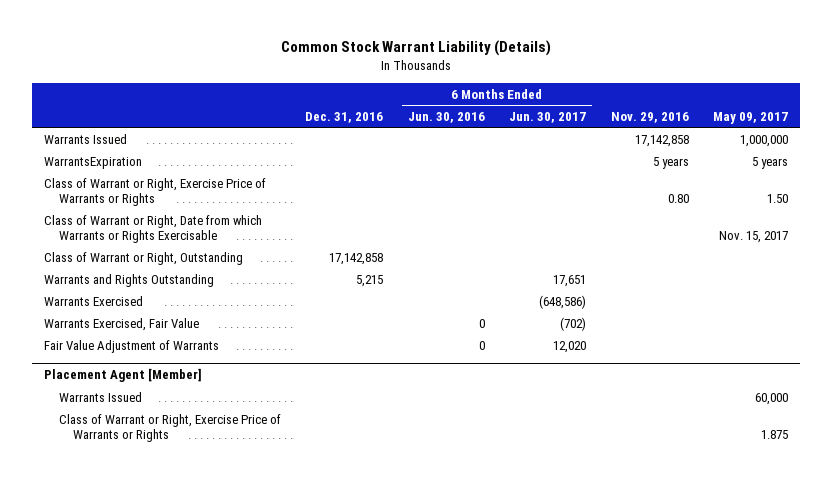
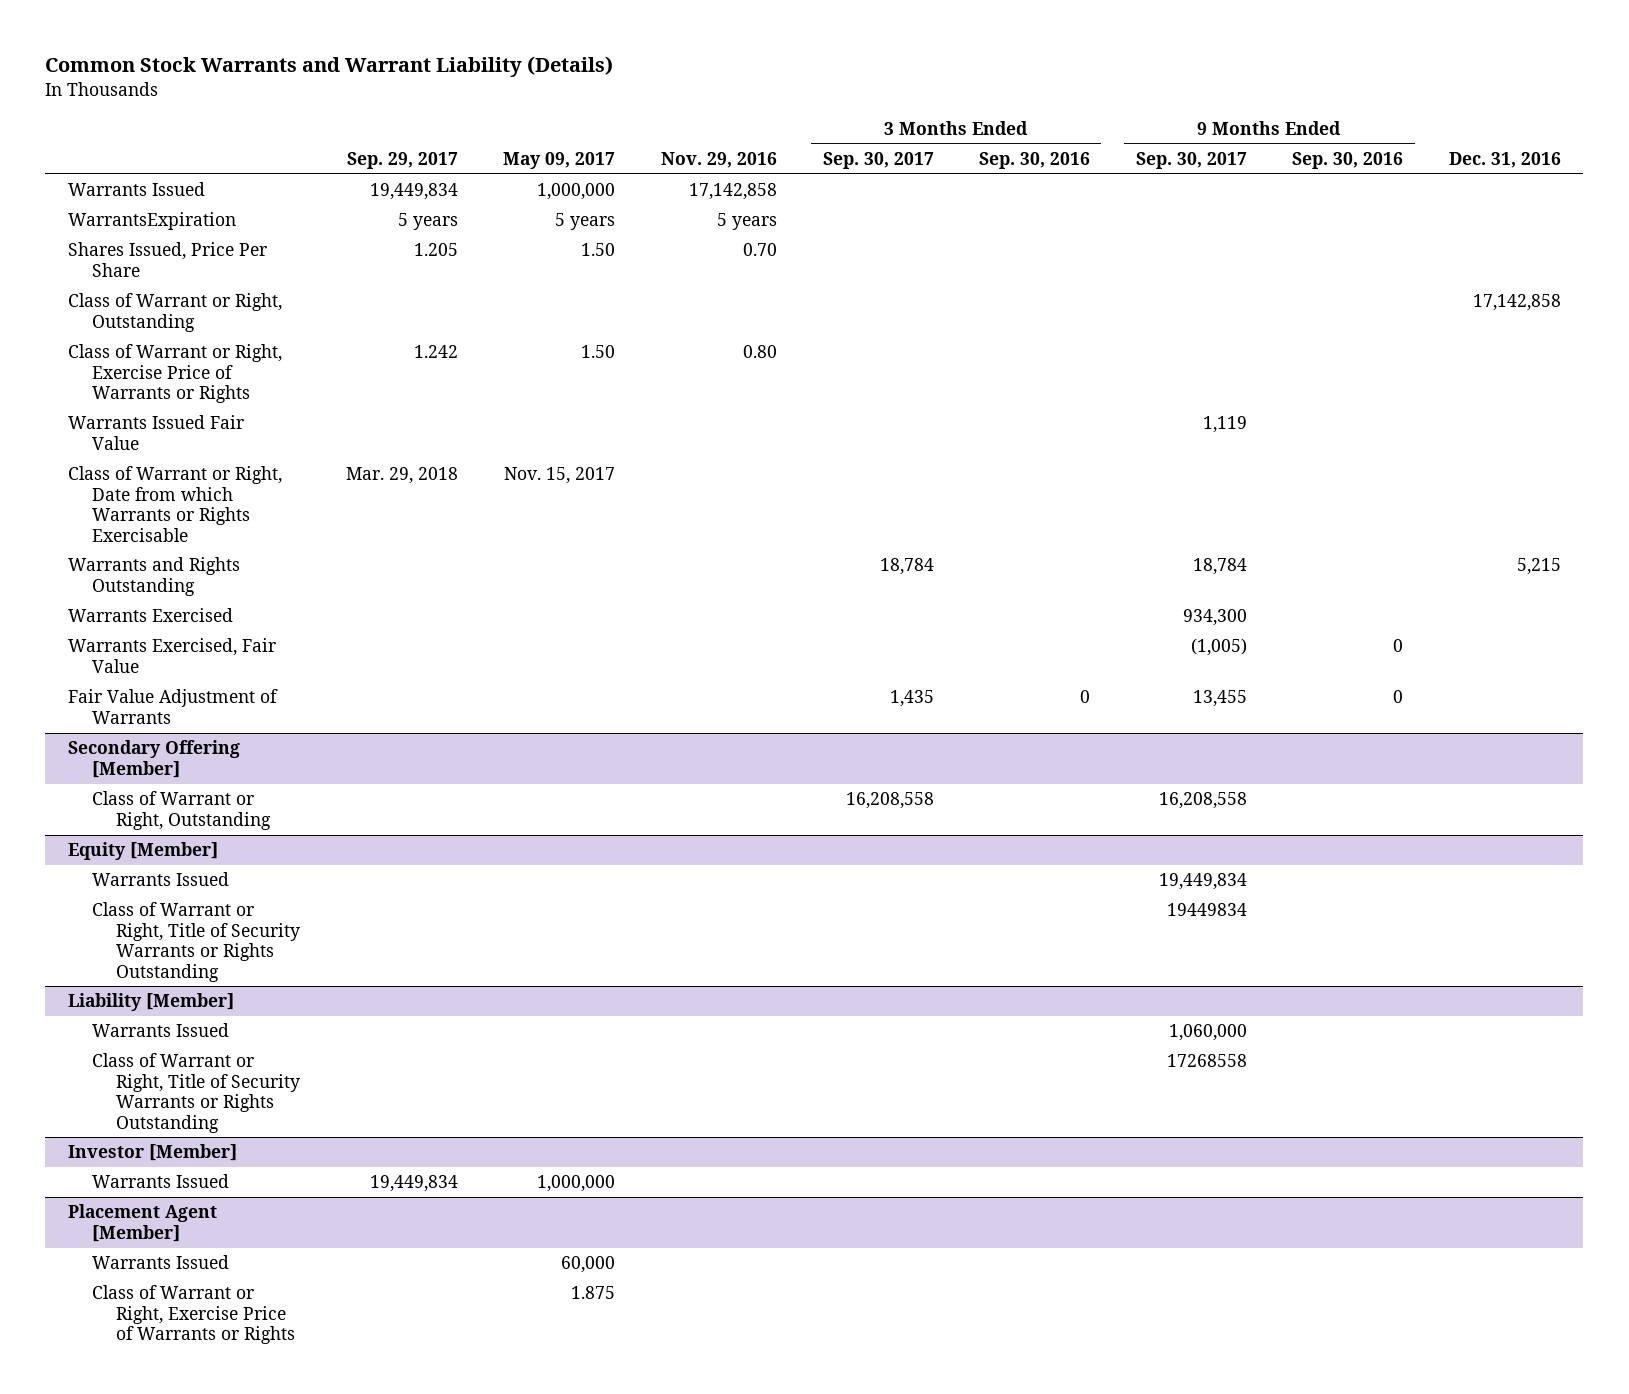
- Common Stock Warrant Liability (Details)
+ Common Stock Warrants and Warrant Liability (Details)
- | Dec. 31, 2016 | 6 Months Ended Jun. 30, 2016 | 6 Months Ended Jun. 30, 2017 | Nov. 29, 2016 | May 09, 2017
+ | Sep. 29, 2017 | May 09, 2017 | Nov. 29, 2016 | 3 Months Ended Sep. 30, 2017 | 3 Months Ended Sep. 30, 2016 | 9 Months Ended Sep. 30, 2017 | 9 Months Ended Sep. 30, 2016 | Dec. 31, 2016
+ Shares Issued, Price Per Share | 1.205 | 1.50 | 0.70 | | | | |
moved up: Class of Warrant or Right, Outstanding | | | | | | | | 17,142,858
+ Warrants Issued Fair Value | | | | | | 1,119 | |
+ Secondary Offering [Member]
+ Class of Warrant or Right, Outstanding | | | | 16,208,558 | | 16,208,558 | |
+ Equity [Member]
+ Warrants Issued | | | | | | 19,449,834 | |
+ Class of Warrant or Right, Title of Security Warrants or Rights Outstanding | | | | | | 19449834 | |
+ Liability [Member]
+ Warrants Issued | | | | | | 1,060,000 | |
+ Class of Warrant or Right, Title of Security Warrants or Rights Outstanding | | | | | | 17268558 | |
+ Investor [Member]
+ Warrants Issued | 19,449,834 | 1,000,000 | | | | | |

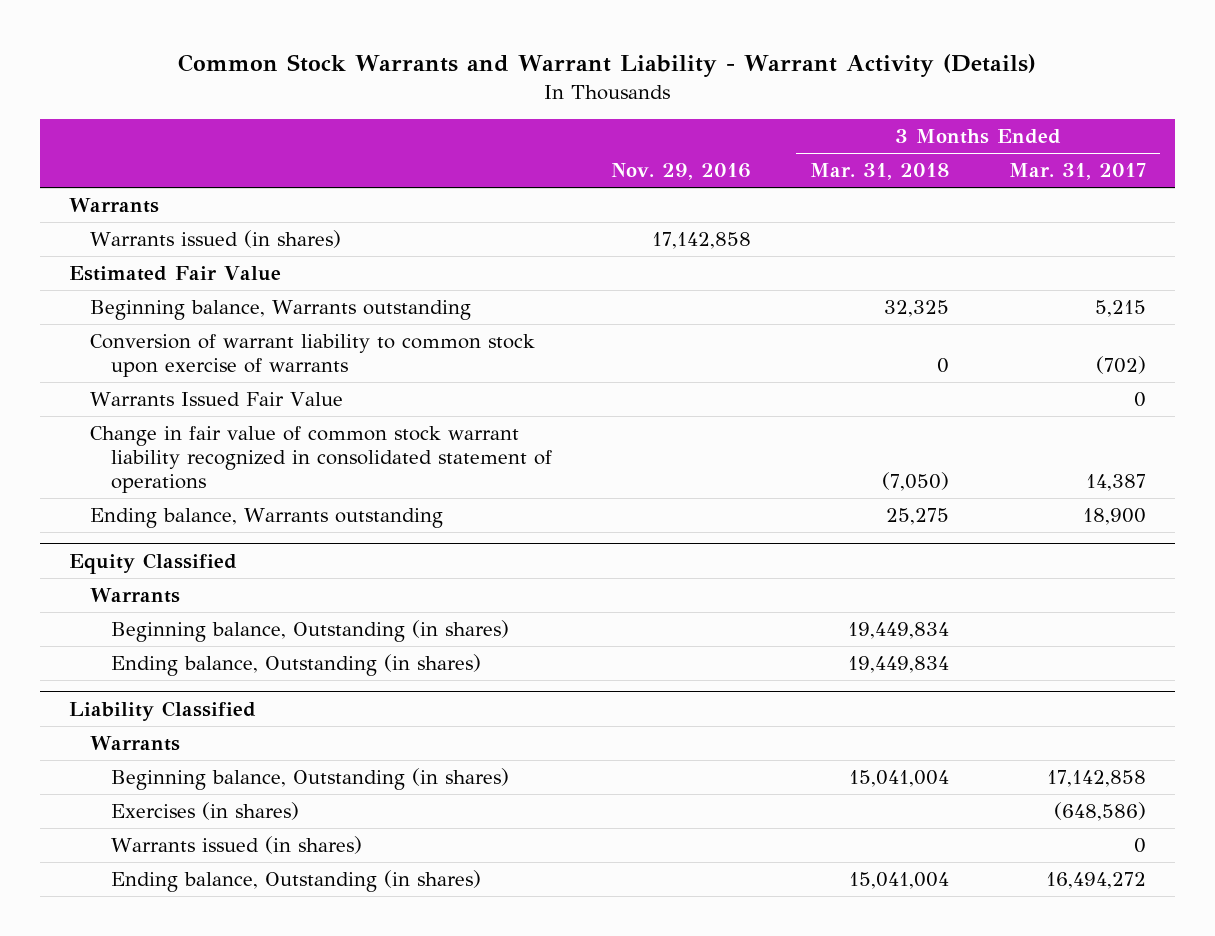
- Common Stock Warrants and Warrant Liability (Details)
+ Common Stock Warrants and Warrant Liability - Warrant Activity (Details)
- | Sep. 29, 2017 | May 09, 2017 | Nov. 29, 2016 | 3 Months Ended Sep. 30, 2017 | 3 Months Ended Sep. 30, 2016 | 9 Months Ended Sep. 30, 2017 | 9 Months Ended Sep. 30, 2016 | Dec. 31, 2016
+ | Nov. 29, 2016 | 3 Months Ended Mar. 31, 2018 | 3 Months Ended Mar. 31, 2017
- Warrants Issued | 19,449,834 | 1,000,000 | 17,142,858 | | | | |
- WarrantsExpiration | 5 years | 5 years | 5 years | | | | |
- Shares Issued, Price Per Share | 1.205 | 1.50 | 0.70 | | | | |
- Class of Warrant or Right, Outstanding | | | | | | | | 17,142,858
- Class of Warrant or Right, Exercise Price of Warrants or Rights | 1.242 | 1.50 | 0.80 | | | | |
+ Warrants
+ Warrants issued (in shares) | 17,142,858 | |
+ Estimated Fair Value
+ Beginning balance, Warrants outstanding | | 32,325 | 5,215
+ Conversion of warrant liability to common stock upon exercise of warrants | | 0 | (702)
- Class of Warrant or Right, Date from which Warrants or Rights Exercisable | Mar. 29, 2018 | Nov. 15, 2017 | | | | | |
- Warrants and Rights Outstanding | | | | 18,784 | | 18,784 | | 5,215
- Warrants Exercised | | | | | | 934,300 | |
- Warrants Exercised, Fair Value | | | | | | (1,005) | 0 |
- Fair Value Adjustment of Warrants | | | | 1,435 | 0 | 13,455 | 0 |
- Secondary Offering [Member]
- Class of Warrant or Right, Outstanding | | | | 16,208,558 | | 16,208,558 | |
- Equity [Member]
- Warrants Issued | | | | | | 19,449,834 | |
- Class of Warrant or Right, Title of Security Warrants or Rights Outstanding | | | | | | 19449834 | |
- Liability [Member]
- Warrants Issued | | | | | | 1,060,000 | |
- Class of Warrant or Right, Title of Security Warrants or Rights Outstanding | | | | | | 17268558 | |
- Investor [Member]
- Warrants Issued | 19,449,834 | 1,000,000 | | | | | |
- Placement Agent [Member]
- Warrants Issued | | 60,000 | | | | | |
- Class of Warrant or Right, Exercise Price of Warrants or Rights | | 1.875 | | | | | |
+ Change in fair value of common stock warrant liability recognized in consolidated statement of operations | | (7,050) | 14,387
+ Ending balance, Warrants outstanding | | 25,275 | 18,900
+ Equity Classified
+ Warrants
+ Beginning balance, Outstanding (in shares) | | 19,449,834 |
+ Ending balance, Outstanding (in shares) | | 19,449,834 |
+ Liability Classified
+ Warrants
+ Beginning balance, Outstanding (in shares) | | 15,041,004 | 17,142,858
+ Exercises (in shares) | | | (648,586)
+ Warrants issued (in shares) | | | 0
+ Ending balance, Outstanding (in shares) | | 15,041,004 | 16,494,272

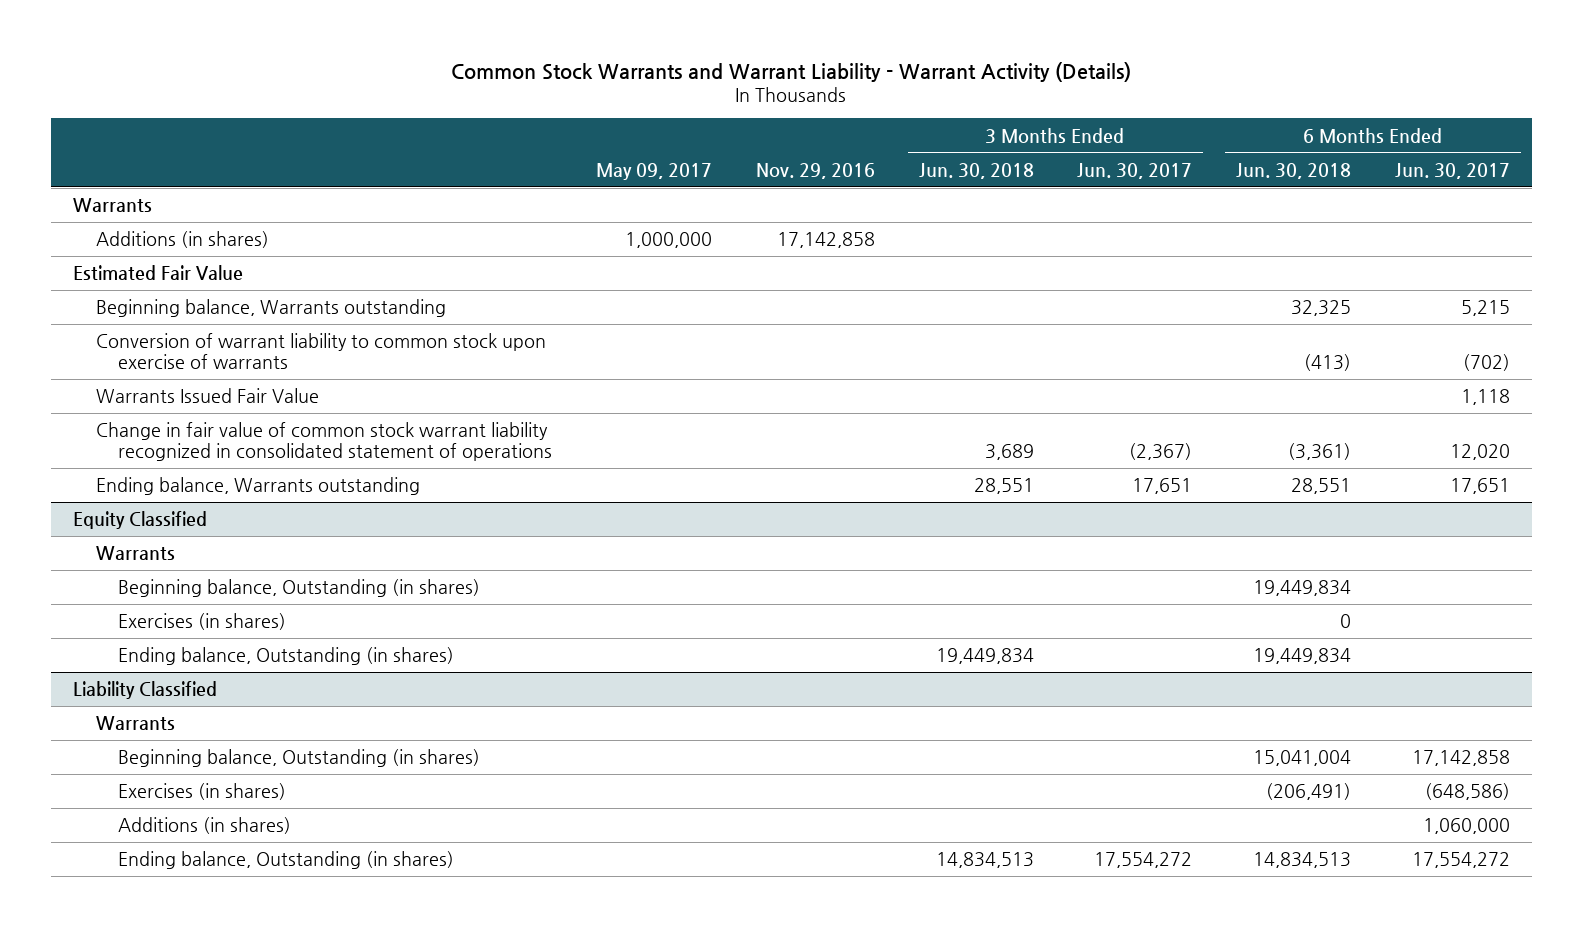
- | Nov. 29, 2016 | 3 Months Ended Mar. 31, 2018 | 3 Months Ended Mar. 31, 2017
+ | May 09, 2017 | Nov. 29, 2016 | 3 Months Ended Jun. 30, 2018 | 3 Months Ended Jun. 30, 2017 | 6 Months Ended Jun. 30, 2018 | 6 Months Ended Jun. 30, 2017
- Warrants issued (in shares) | 17,142,858 | |
+ Additions (in shares) | 1,000,000 | 17,142,858 | | | |
@ Equity Classified
+ Exercises (in shares) | | | | | 0 |
@ Liability Classified
- Warrants issued (in shares) | | | 0
+ Additions (in shares) | | | | | | 1,060,000

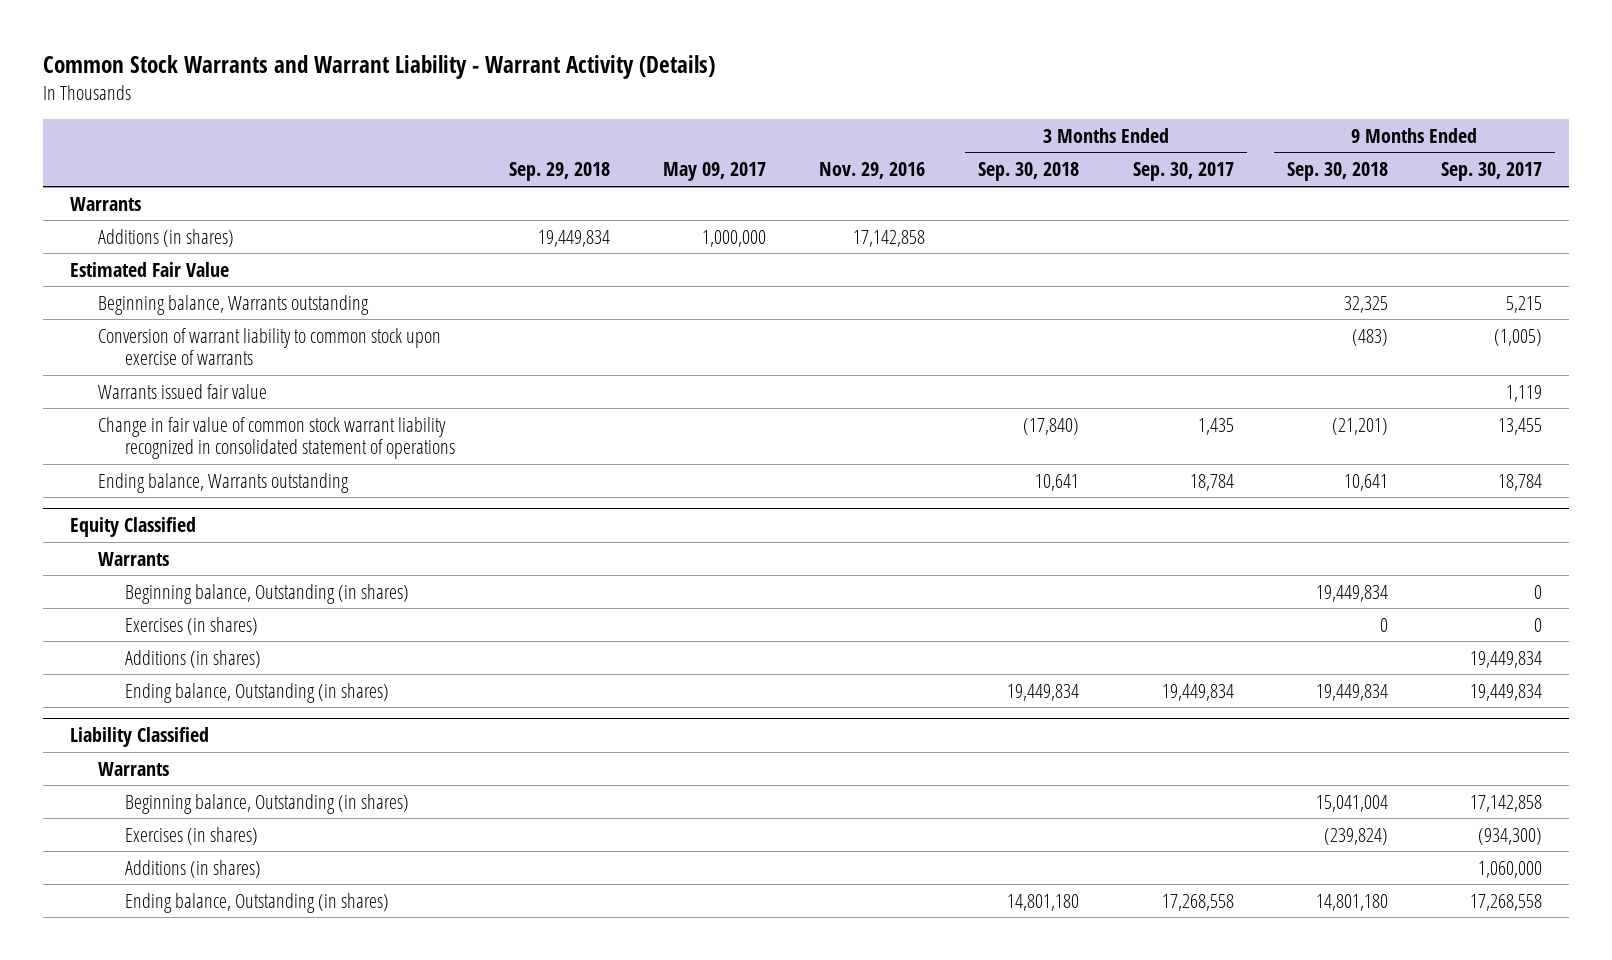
- | May 09, 2017 | Nov. 29, 2016 | 3 Months Ended Jun. 30, 2018 | 3 Months Ended Jun. 30, 2017 | 6 Months Ended Jun. 30, 2018 | 6 Months Ended Jun. 30, 2017
+ | Sep. 29, 2018 | May 09, 2017 | Nov. 29, 2016 | 3 Months Ended Sep. 30, 2018 | 3 Months Ended Sep. 30, 2017 | 9 Months Ended Sep. 30, 2018 | 9 Months Ended Sep. 30, 2017
- Warrants Issued Fair Value | | | | | | 1,118
+ Warrants issued fair value | | | | | | | 1,119
@ Equity Classified
+ Additions (in shares) | | | | | | | 19,449,834

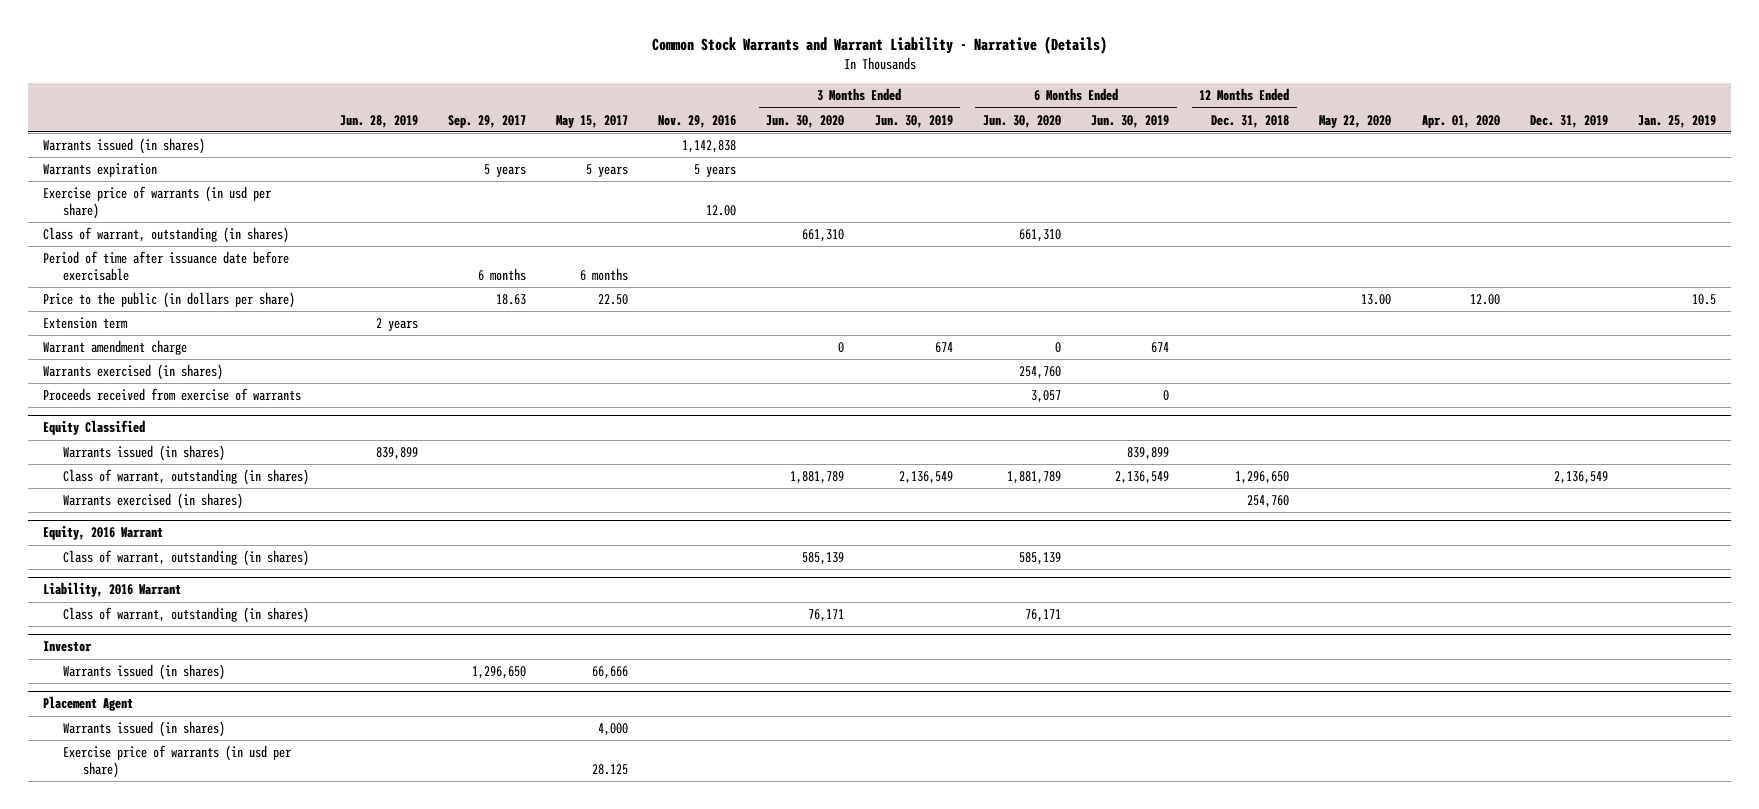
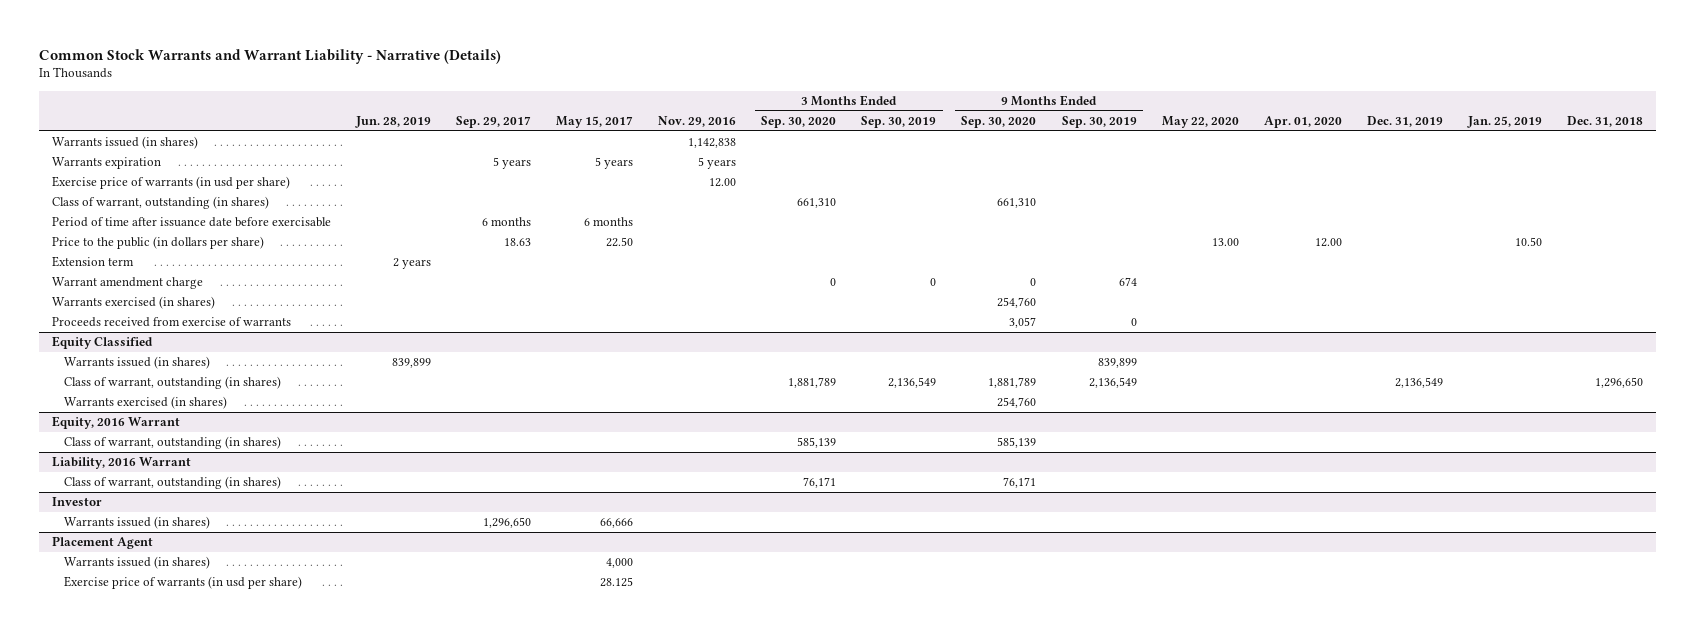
- | Jun. 28, 2019 | Sep. 29, 2017 | May 15, 2017 | Nov. 29, 2016 | 3 Months Ended Jun. 30, 2020 | 3 Months Ended Jun. 30, 2019 | 6 Months Ended Jun. 30, 2020 | 6 Months Ended Jun. 30, 2019 | 12 Months Ended Dec. 31, 2018 | May 22, 2020 | Apr. 01, 2020 | Dec. 31, 2019 | Jan. 25, 2019
+ | Jun. 28, 2019 | Sep. 29, 2017 | May 15, 2017 | Nov. 29, 2016 | 3 Months Ended Sep. 30, 2020 | 3 Months Ended Sep. 30, 2019 | 9 Months Ended Sep. 30, 2020 | 9 Months Ended Sep. 30, 2019 | May 22, 2020 | Apr. 01, 2020 | Dec. 31, 2019 | Jan. 25, 2019 | Dec. 31, 2018
- Price to the public (in dollars per share) | | 18.63 | 22.50 | | | | | | | 13.00 | 12.00 | | 10.5
+ Price to the public (in dollars per share) | | 18.63 | 22.50 | | | | | | 13.00 | 12.00 | | 10.50 |

